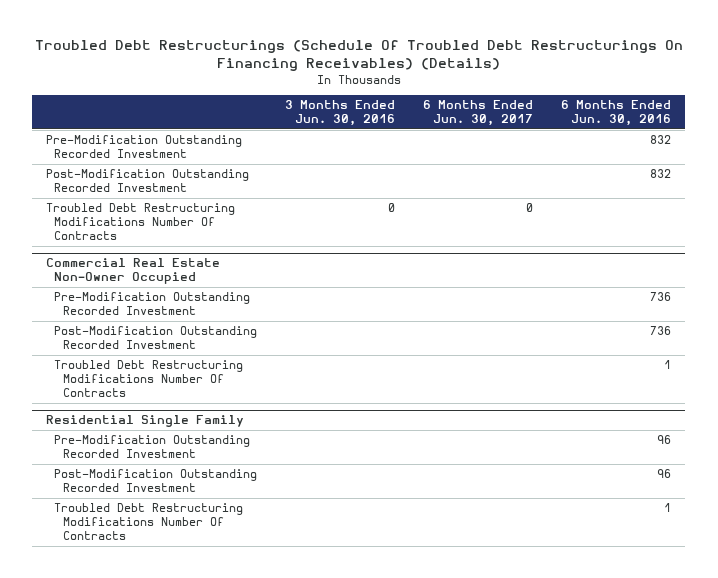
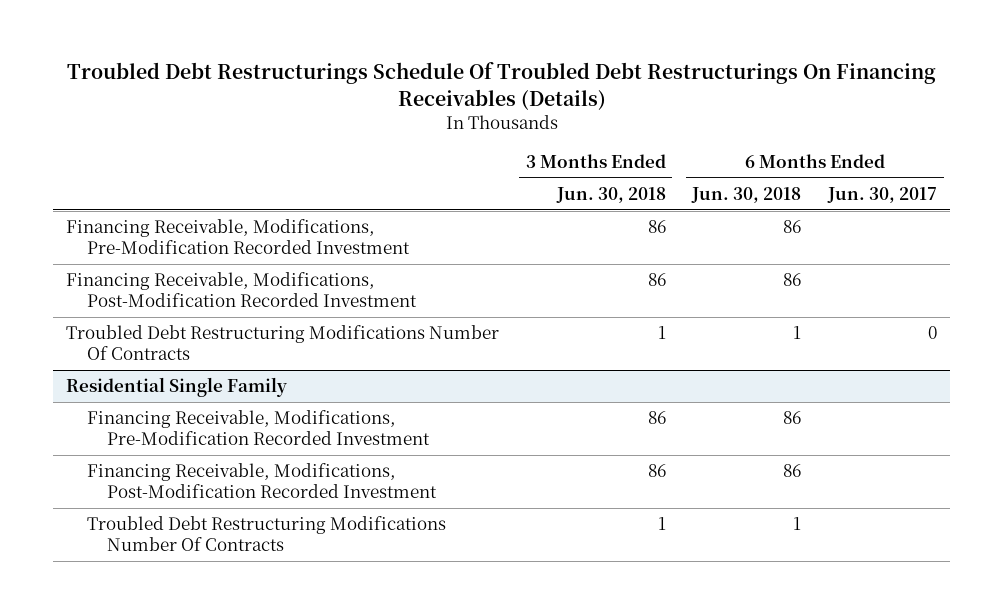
- Troubled Debt Restructurings (Schedule Of Troubled Debt Restructurings On Financing Receivables) (Details)
+ Troubled Debt Restructurings Schedule Of Troubled Debt Restructurings On Financing Receivables (Details)
- | 3 Months Ended Jun. 30, 2016 | 6 Months Ended Jun. 30, 2017 | 6 Months Ended Jun. 30, 2016
+ | 3 Months Ended Jun. 30, 2018 | 6 Months Ended Jun. 30, 2018 | 6 Months Ended Jun. 30, 2017
- Pre-Modification Outstanding Recorded Investment | | | 832
- Post-Modification Outstanding Recorded Investment | | | 832
+ Financing Receivable, Modifications, Pre-Modification Recorded Investment | 86 | 86 |
+ Financing Receivable, Modifications, Post-Modification Recorded Investment | 86 | 86 |
- Commercial Real Estate Non-Owner Occupied
- Pre-Modification Outstanding Recorded Investment | | | 736
- Post-Modification Outstanding Recorded Investment | | | 736
- Troubled Debt Restructuring Modifications Number Of Contracts | | | 1
@ Residential Single Family
- Pre-Modification Outstanding Recorded Investment | | | 96
- Post-Modification Outstanding Recorded Investment | | | 96
+ Financing Receivable, Modifications, Pre-Modification Recorded Investment | 86 | 86 |
+ Financing Receivable, Modifications, Post-Modification Recorded Investment | 86 | 86 |

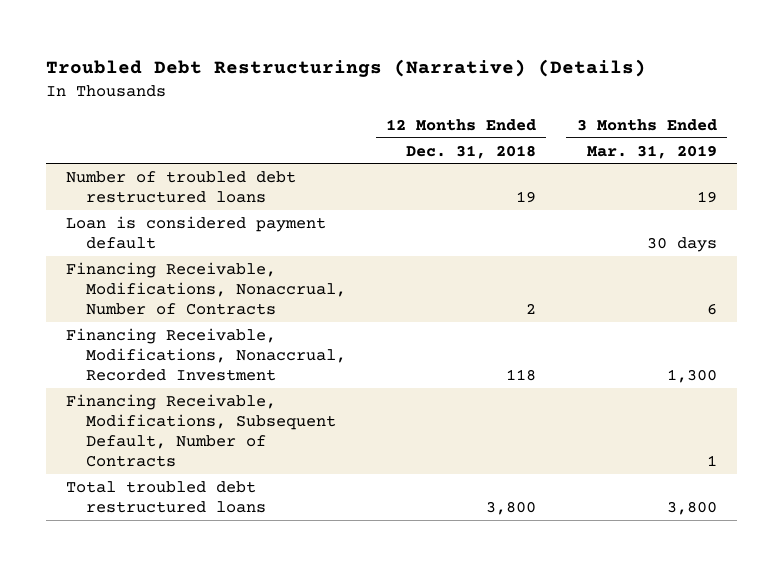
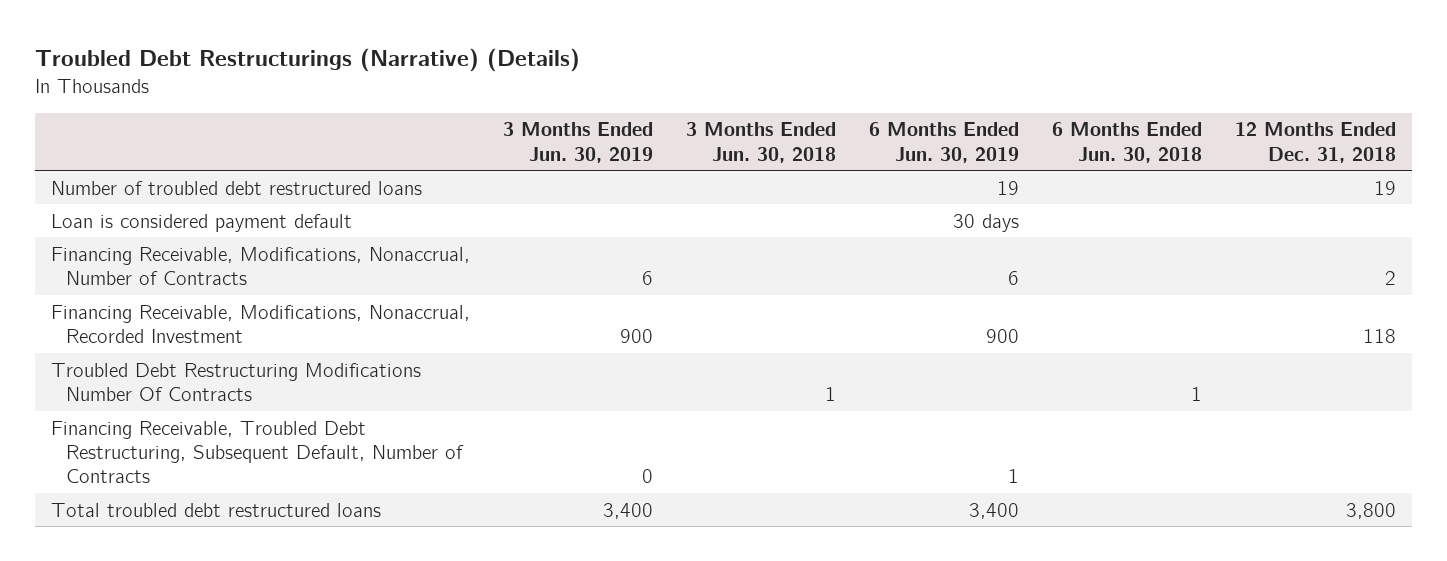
- | 12 Months Ended Dec. 31, 2018 | 3 Months Ended Mar. 31, 2019
+ | 3 Months Ended Jun. 30, 2019 | 3 Months Ended Jun. 30, 2018 | 6 Months Ended Jun. 30, 2019 | 6 Months Ended Jun. 30, 2018 | 12 Months Ended Dec. 31, 2018
- Financing Receivable, Modifications, Subsequent Default, Number of Contracts | | 1
+ Troubled Debt Restructuring Modifications Number Of Contracts | | 1 | | 1 |
+ Financing Receivable, Troubled Debt Restructuring, Subsequent Default, Number of Contracts | 0 | | 1 | |

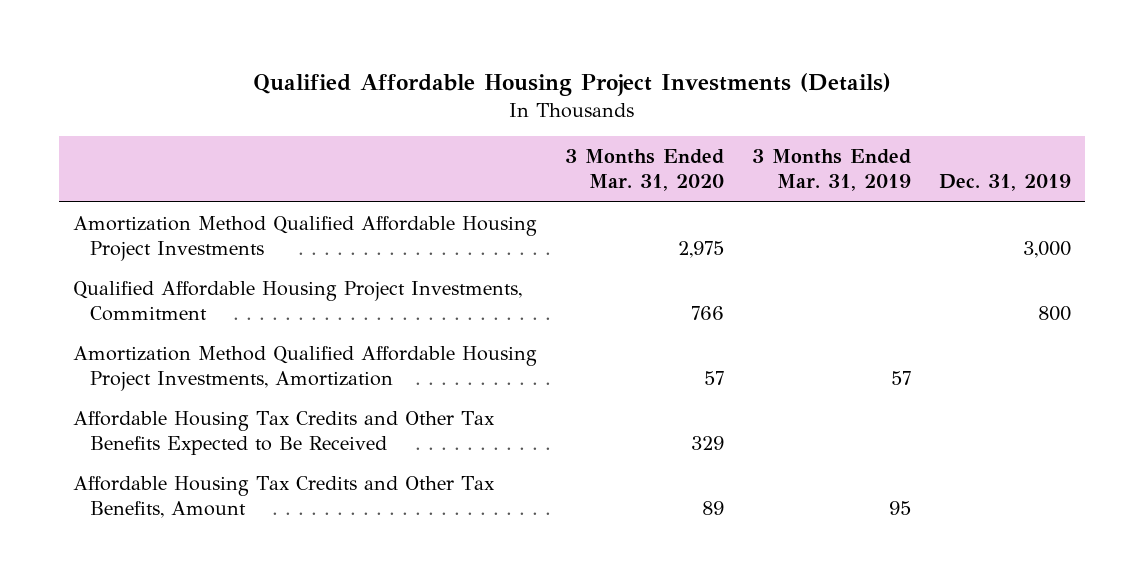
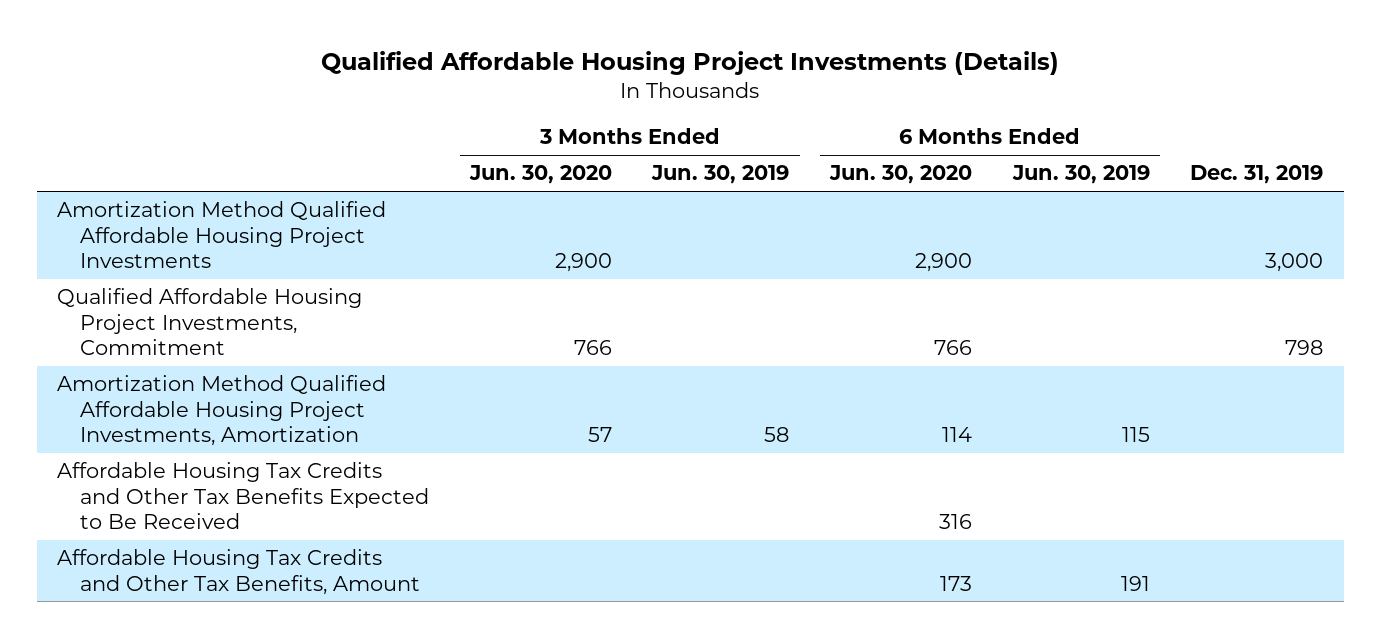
- | 3 Months Ended Mar. 31, 2020 | 3 Months Ended Mar. 31, 2019 | Dec. 31, 2019
+ | 3 Months Ended Jun. 30, 2020 | 3 Months Ended Jun. 30, 2019 | 6 Months Ended Jun. 30, 2020 | 6 Months Ended Jun. 30, 2019 | Dec. 31, 2019
- Qualified Affordable Housing Project Investments, Commitment | 766 | | 800
+ Qualified Affordable Housing Project Investments, Commitment | 766 | | 766 | | 798

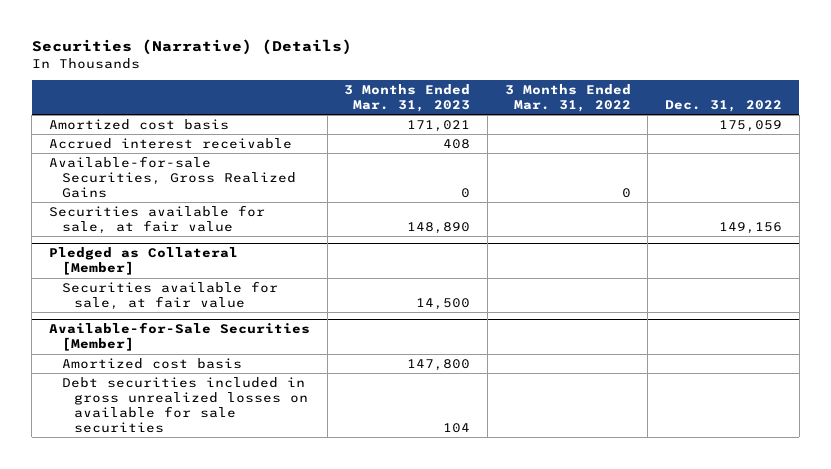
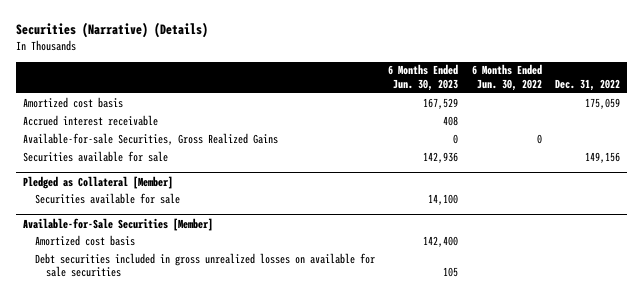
- | 3 Months Ended Mar. 31, 2023 | 3 Months Ended Mar. 31, 2022 | Dec. 31, 2022
+ | 6 Months Ended Jun. 30, 2023 | 6 Months Ended Jun. 30, 2022 | Dec. 31, 2022
- Securities available for sale, at fair value | 148,890 | | 149,156
+ Securities available for sale | 142,936 | | 149,156
@ Pledged as Collateral [Member]
- Securities available for sale, at fair value | 14,500 | |
+ Securities available for sale | 14,100 | |

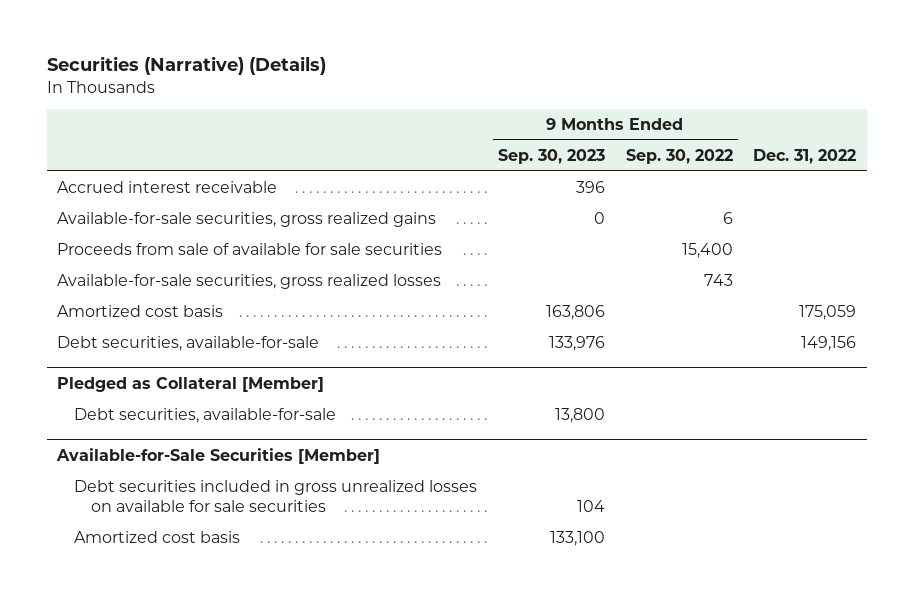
- | 6 Months Ended Jun. 30, 2023 | 6 Months Ended Jun. 30, 2022 | Dec. 31, 2022
+ | 9 Months Ended Sep. 30, 2023 | 9 Months Ended Sep. 30, 2022 | Dec. 31, 2022
- Available-for-sale Securities, Gross Realized Gains | 0 | 0 |
- Securities available for sale | 142,936 | | 149,156
+ Available-for-sale securities, gross realized gains | 0 | 6 |
+ Proceeds from sale of available for sale securities | | 15,400 |
+ Available-for-sale securities, gross realized losses | | 743 |
moved down: Amortized cost basis | 163,806 | | 175,059
+ Debt securities, available-for-sale | 133,976 | | 149,156
@ Pledged as Collateral [Member]
- Securities available for sale | 14,100 | |
+ Debt securities, available-for-sale | 13,800 | |
@ Available-for-Sale Securities [Member]
moved down: Amortized cost basis | 133,100 | |

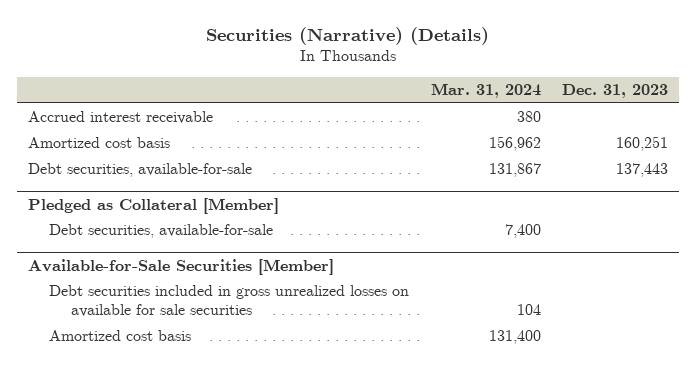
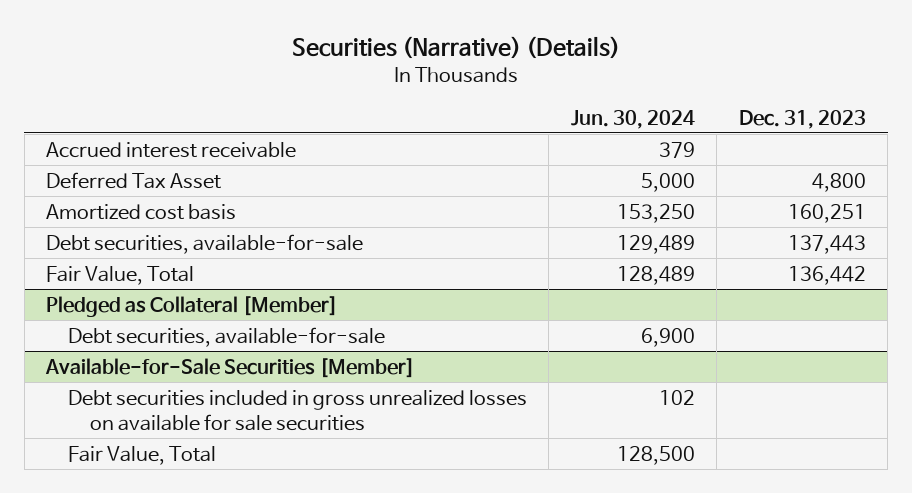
- | Mar. 31, 2024 | Dec. 31, 2023
+ | Jun. 30, 2024 | Dec. 31, 2023
+ Deferred Tax Asset | 5,000 | 4,800
+ Fair Value, Total | 128,489 | 136,442
@ Available-for-Sale Securities [Member]
- Amortized cost basis | 131,400 |
+ Fair Value, Total | 128,500 |

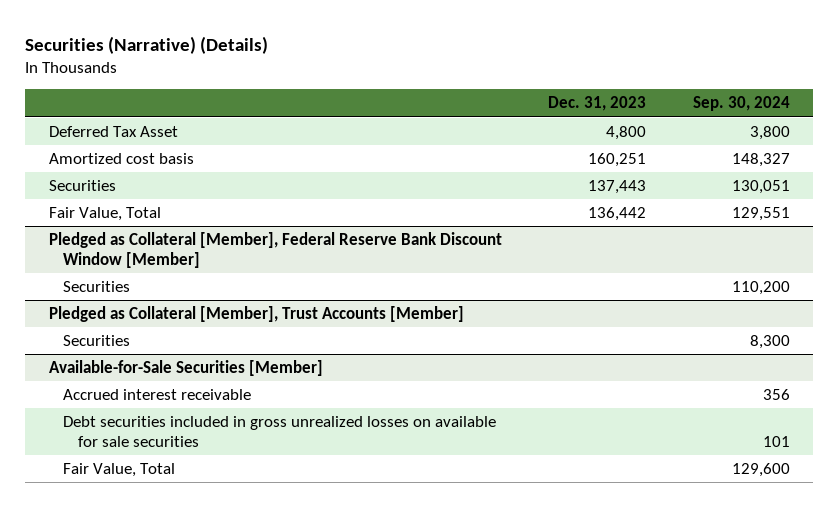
- | Jun. 30, 2024 | Dec. 31, 2023
+ | Dec. 31, 2023 | Sep. 30, 2024
- Accrued interest receivable | 379 |
- Debt securities, available-for-sale | 129,489 | 137,443
+ Securities | 137,443 | 130,051
- Pledged as Collateral [Member]
- Debt securities, available-for-sale | 6,900 |
+ Pledged as Collateral [Member], Federal Reserve Bank Discount Window [Member]
+ Securities | | 110,200
+ Pledged as Collateral [Member], Trust Accounts [Member]
+ Securities | | 8,300
@ Available-for-Sale Securities [Member]
+ Accrued interest receivable | | 356

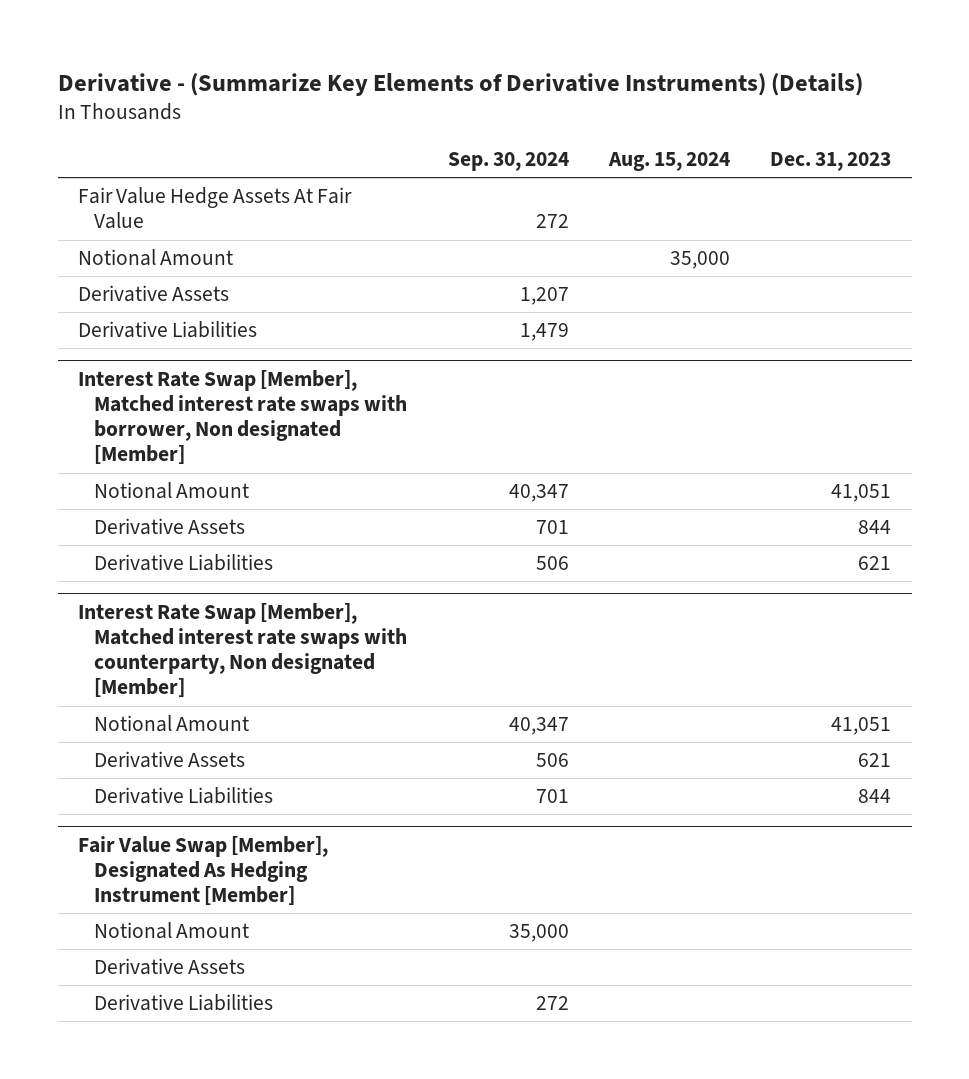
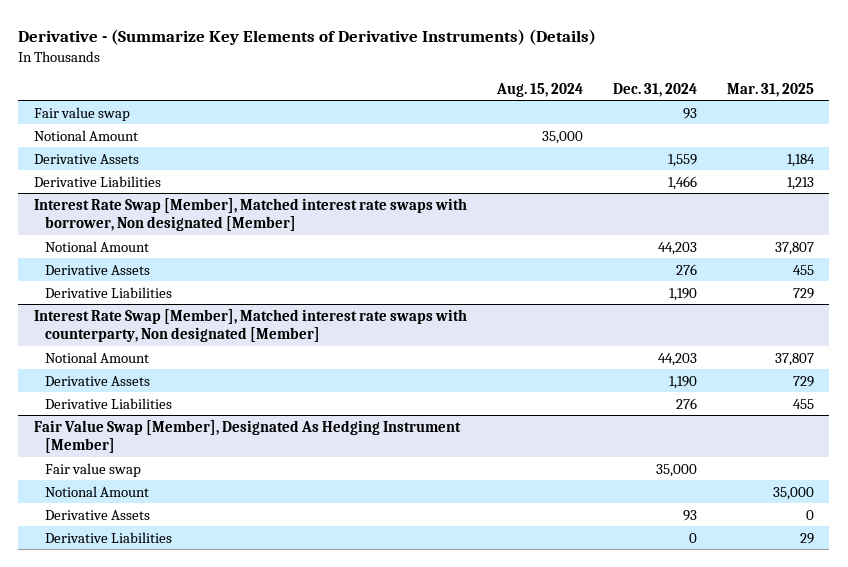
- | Sep. 30, 2024 | Aug. 15, 2024 | Dec. 31, 2023
+ | Aug. 15, 2024 | Dec. 31, 2024 | Mar. 31, 2025
- Fair Value Hedge Assets At Fair Value | 272 | |
+ Fair value swap | | 93 |
@ Fair Value Swap [Member], Designated As Hedging Instrument [Member]
+ Fair value swap | | 35,000 |

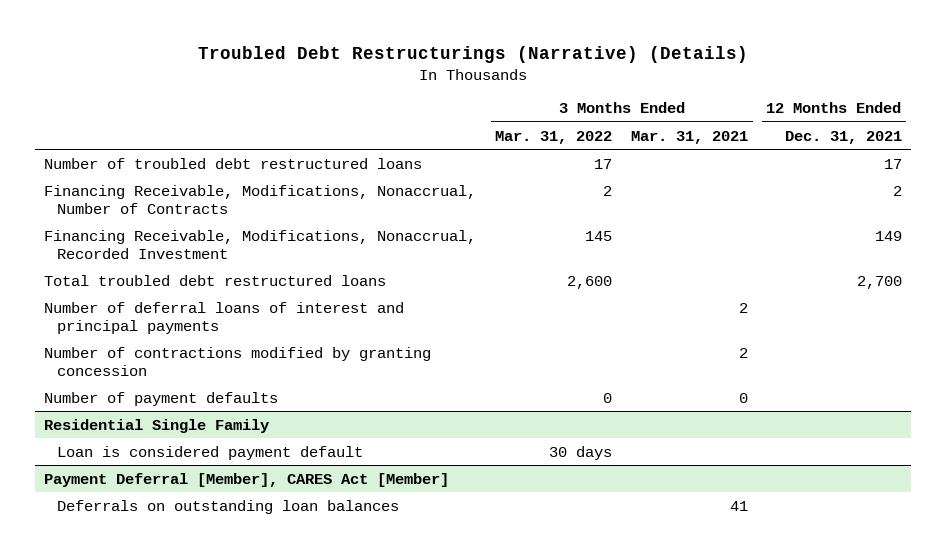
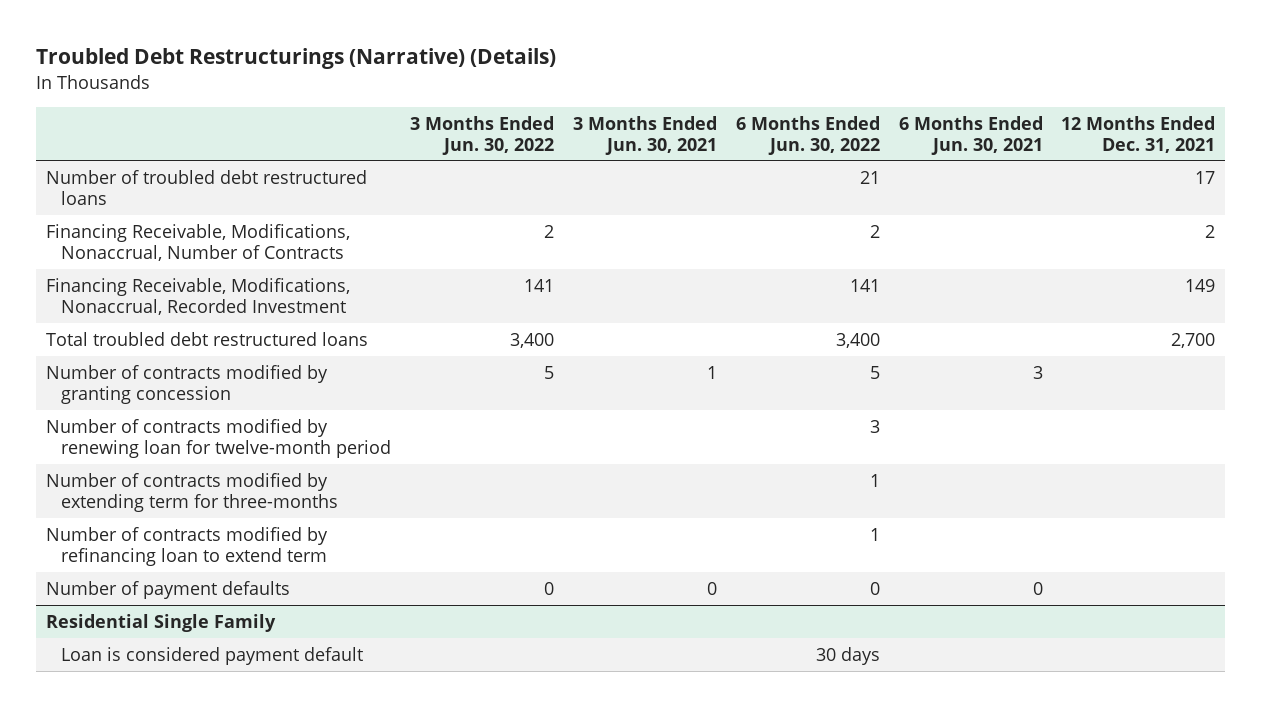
- | 3 Months Ended Mar. 31, 2022 | 3 Months Ended Mar. 31, 2021 | 12 Months Ended Dec. 31, 2021
+ | 3 Months Ended Jun. 30, 2022 | 3 Months Ended Jun. 30, 2021 | 6 Months Ended Jun. 30, 2022 | 6 Months Ended Jun. 30, 2021 | 12 Months Ended Dec. 31, 2021
- Number of deferral loans of interest and principal payments | | 2 |
- Number of contractions modified by granting concession | | 2 |
+ Number of contracts modified by granting concession | 5 | 1 | 5 | 3 |
+ Number of contracts modified by renewing loan for twelve-month period | | | 3 | |
+ Number of contracts modified by extending term for three-months | | | 1 | |
+ Number of contracts modified by refinancing loan to extend term | | | 1 | |
- Payment Deferral [Member], CARES Act [Member]
- Deferrals on outstanding loan balances | | 41 |

